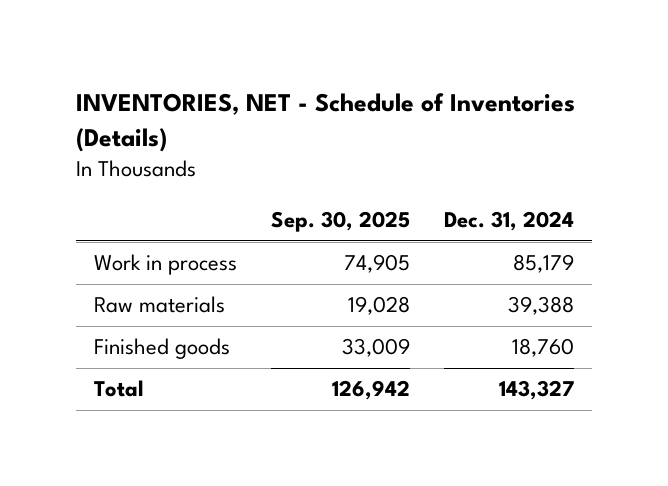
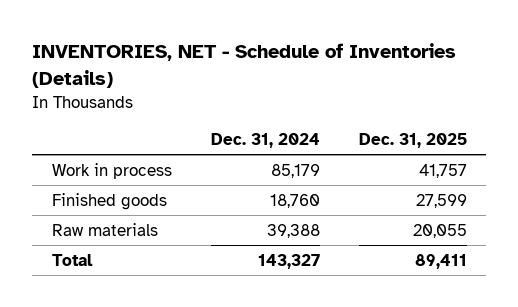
- | Sep. 30, 2025 | Dec. 31, 2024
+ | Dec. 31, 2024 | Dec. 31, 2025
moved down: Raw materials | 39,388 | 20,055

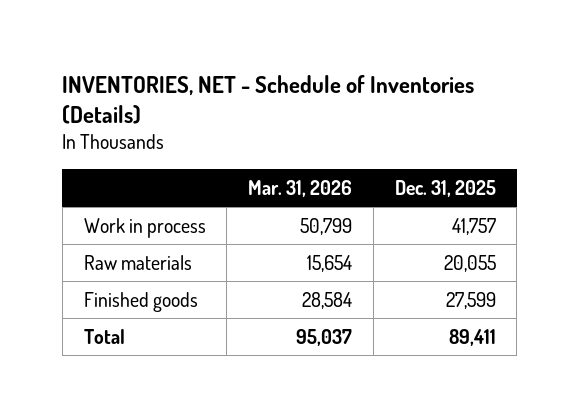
- | Dec. 31, 2024 | Dec. 31, 2025
+ | Mar. 31, 2026 | Dec. 31, 2025
moved down: Finished goods | 28,584 | 27,599

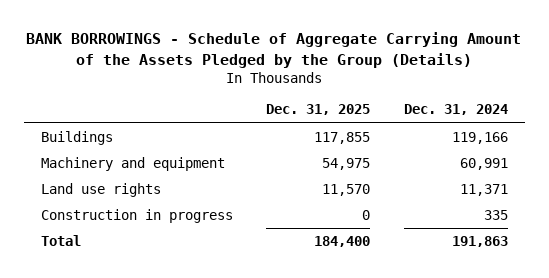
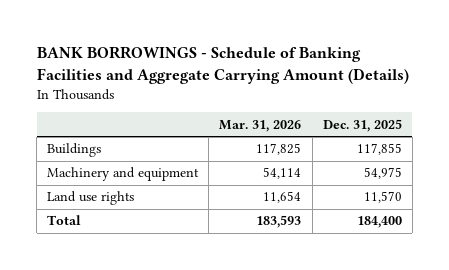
- BANK BORROWINGS - Schedule of Aggregate Carrying Amount of the Assets Pledged by the Group (Details)
+ BANK BORROWINGS - Schedule of Banking Facilities and Aggregate Carrying Amount (Details)
- | Dec. 31, 2025 | Dec. 31, 2024
+ | Mar. 31, 2026 | Dec. 31, 2025
- Construction in progress | 0 | 335

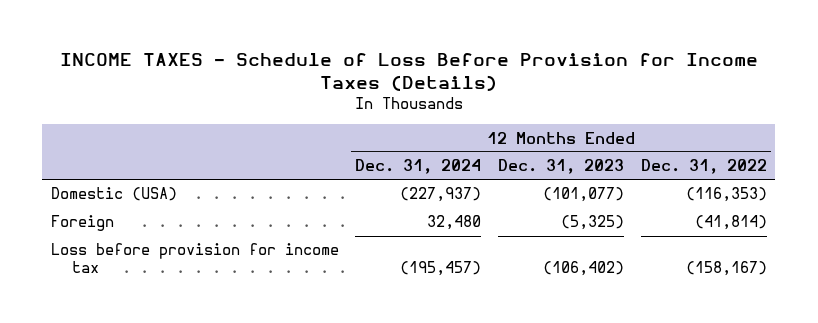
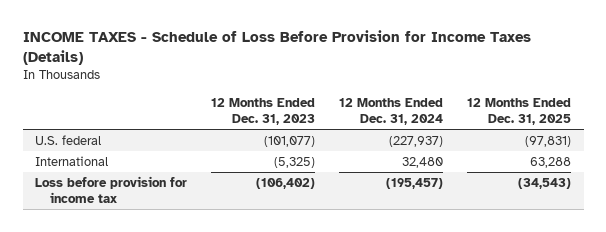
- | 12 Months Ended Dec. 31, 2024 | 12 Months Ended Dec. 31, 2023 | 12 Months Ended Dec. 31, 2022
+ | 12 Months Ended Dec. 31, 2023 | 12 Months Ended Dec. 31, 2024 | 12 Months Ended Dec. 31, 2025
- Domestic (USA) | (227,937) | (101,077) | (116,353)
- Foreign | 32,480 | (5,325) | (41,814)
+ U.S. federal | (101,077) | (227,937) | (97,831)
+ International | (5,325) | 32,480 | 63,288

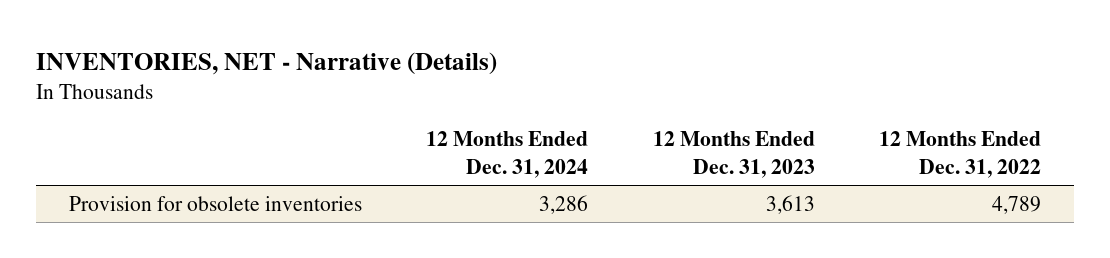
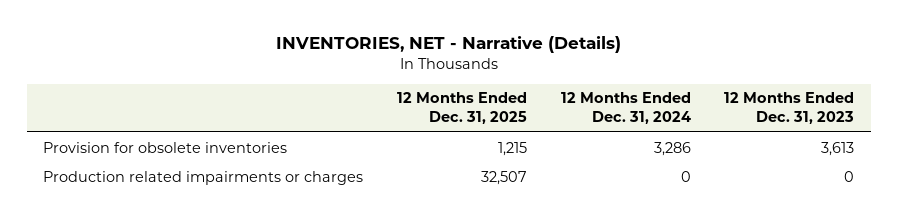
- | 12 Months Ended Dec. 31, 2024 | 12 Months Ended Dec. 31, 2023 | 12 Months Ended Dec. 31, 2022
+ | 12 Months Ended Dec. 31, 2025 | 12 Months Ended Dec. 31, 2024 | 12 Months Ended Dec. 31, 2023
+ Production related impairments or charges | 32,507 | 0 | 0

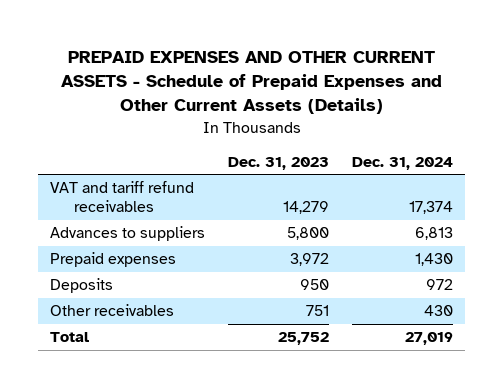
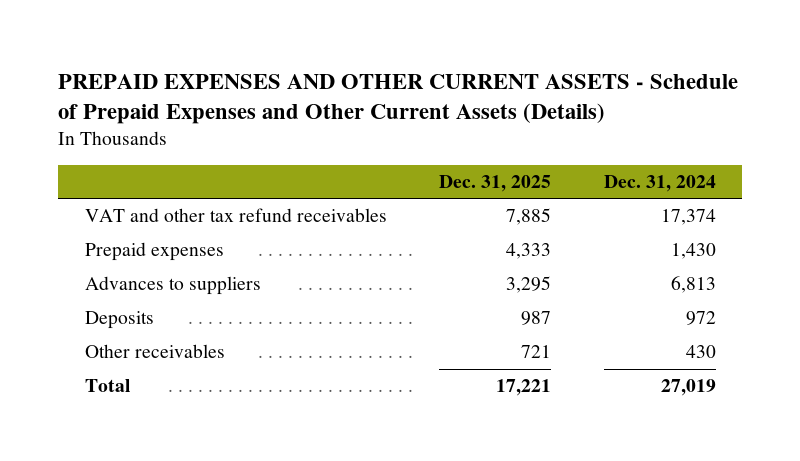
- | Dec. 31, 2023 | Dec. 31, 2024
+ | Dec. 31, 2025 | Dec. 31, 2024
- VAT and tariff refund receivables | 14,279 | 17,374
+ VAT and other tax refund receivables | 7,885 | 17,374
moved down: Advances to suppliers | 3,295 | 6,813

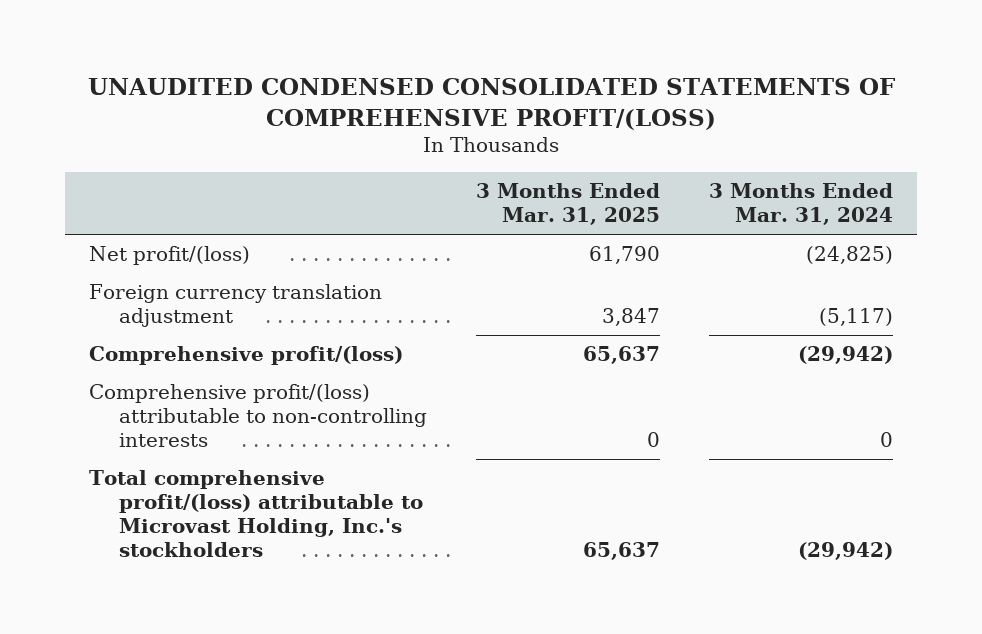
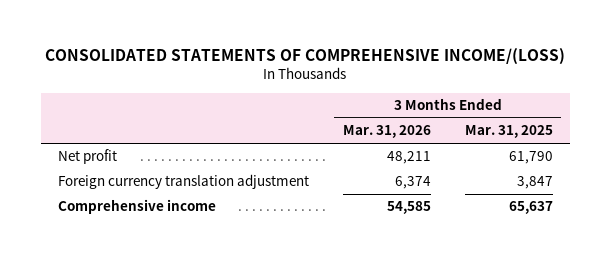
- UNAUDITED CONDENSED CONSOLIDATED STATEMENTS OF COMPREHENSIVE PROFIT/(LOSS)
+ CONSOLIDATED STATEMENTS OF COMPREHENSIVE INCOME/(LOSS)
- | 3 Months Ended Mar. 31, 2025 | 3 Months Ended Mar. 31, 2024
+ | 3 Months Ended Mar. 31, 2026 | 3 Months Ended Mar. 31, 2025
- Net profit/(loss) | 61,790 | (24,825)
+ Net profit | 48,211 | 61,790
- Comprehensive profit/(loss) | 65,637 | (29,942)
- Comprehensive profit/(loss) attributable to non-controlling interests | 0 | 0
- Total comprehensive profit/(loss) attributable to Microvast Holding, Inc.'s stockholders | 65,637 | (29,942)
+ Comprehensive income | 54,585 | 65,637

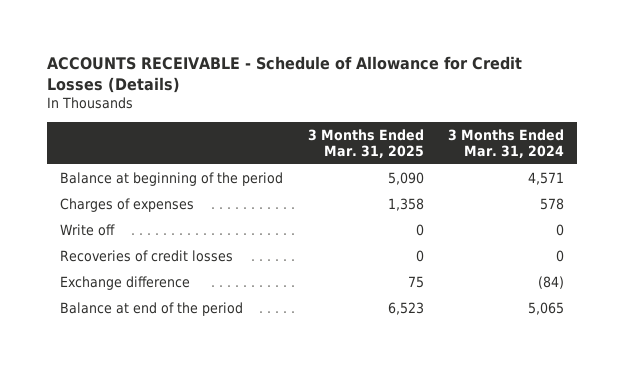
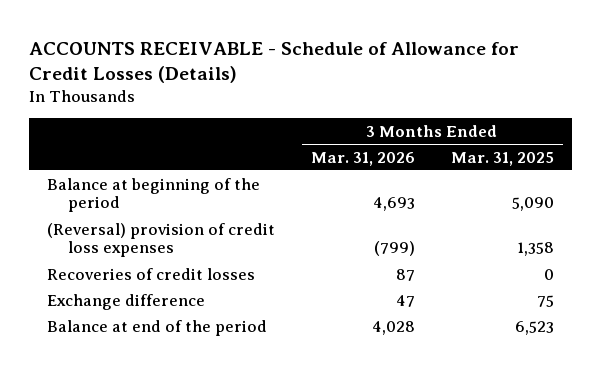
- | 3 Months Ended Mar. 31, 2025 | 3 Months Ended Mar. 31, 2024
+ | 3 Months Ended Mar. 31, 2026 | 3 Months Ended Mar. 31, 2025
- Charges of expenses | 1,358 | 578
- Write off | 0 | 0
+ (Reversal) provision of credit loss expenses | (799) | 1,358

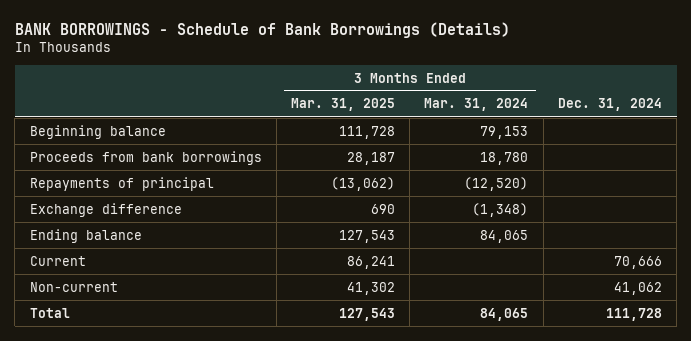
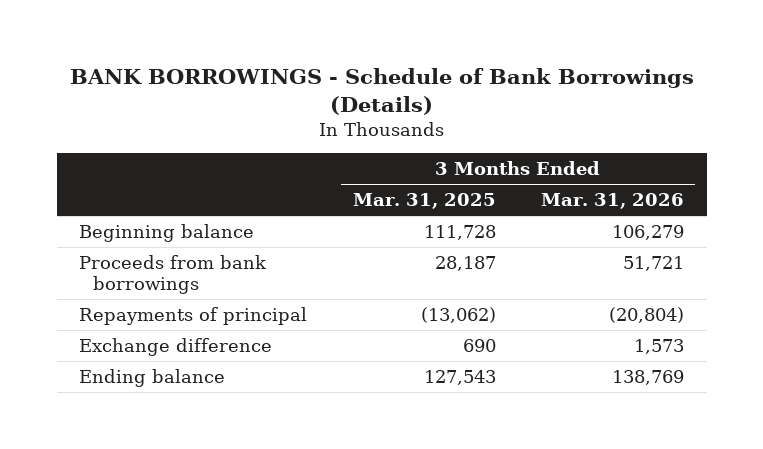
- | 3 Months Ended Mar. 31, 2025 | 3 Months Ended Mar. 31, 2024 | Dec. 31, 2024
+ | 3 Months Ended Mar. 31, 2025 | 3 Months Ended Mar. 31, 2026
- Current | 86,241 | | 70,666
- Non-current | 41,302 | | 41,062
- Total | 127,543 | 84,065 | 111,728

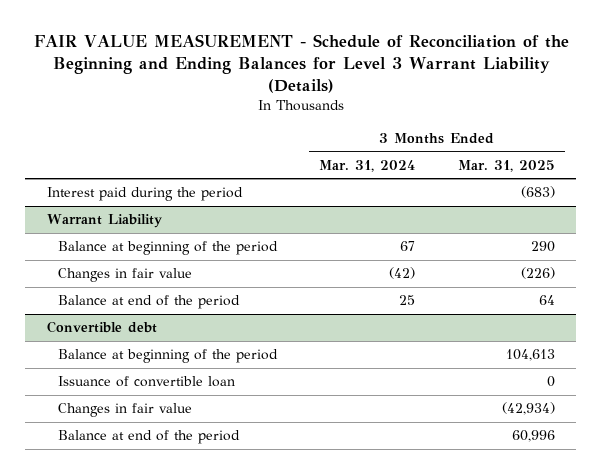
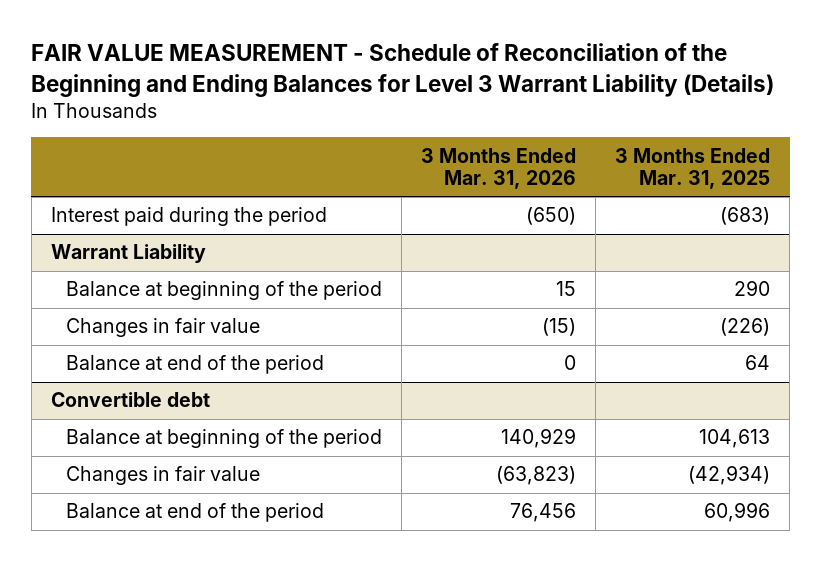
- | 3 Months Ended Mar. 31, 2024 | 3 Months Ended Mar. 31, 2025
+ | 3 Months Ended Mar. 31, 2026 | 3 Months Ended Mar. 31, 2025
@ Convertible debt
- Issuance of convertible loan | | 0

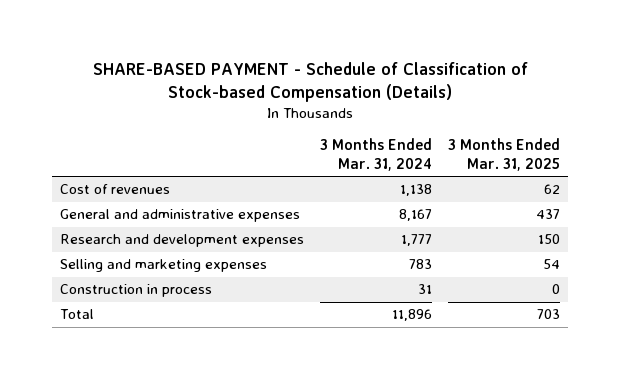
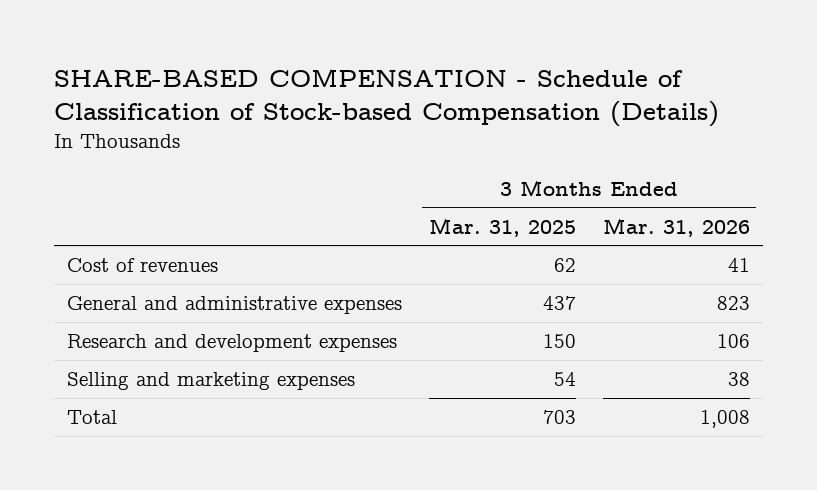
- SHARE-BASED PAYMENT - Schedule of Classification of Stock-based Compensation (Details)
+ SHARE-BASED COMPENSATION - Schedule of Classification of Stock-based Compensation (Details)
- | 3 Months Ended Mar. 31, 2024 | 3 Months Ended Mar. 31, 2025
+ | 3 Months Ended Mar. 31, 2025 | 3 Months Ended Mar. 31, 2026
- Construction in process | 31 | 0

